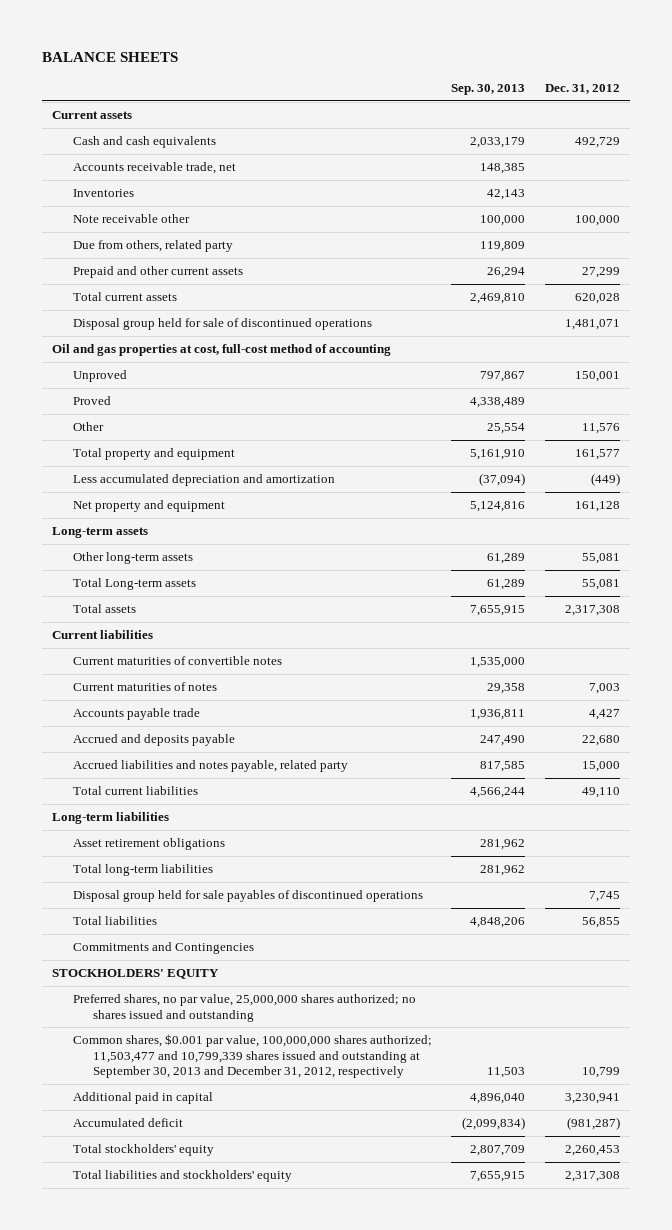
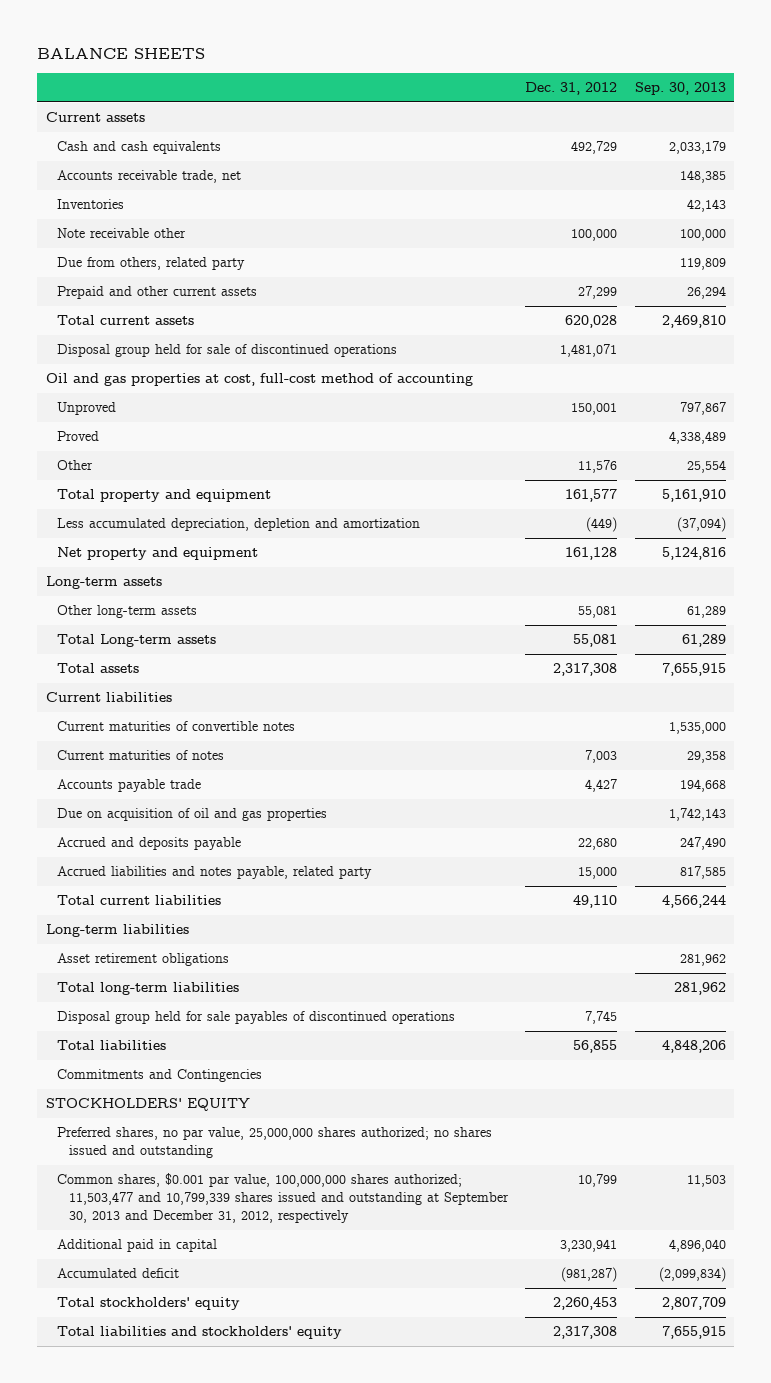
- | Sep. 30, 2013 | Dec. 31, 2012
+ | Dec. 31, 2012 | Sep. 30, 2013
- Less accumulated depreciation and amortization | (37,094) | (449)
+ Less accumulated depreciation, depletion and amortization | (449) | (37,094)
- Accounts payable trade | 1,936,811 | 4,427
+ Accounts payable trade | 4,427 | 194,668
+ Due on acquisition of oil and gas properties | | 1,742,143

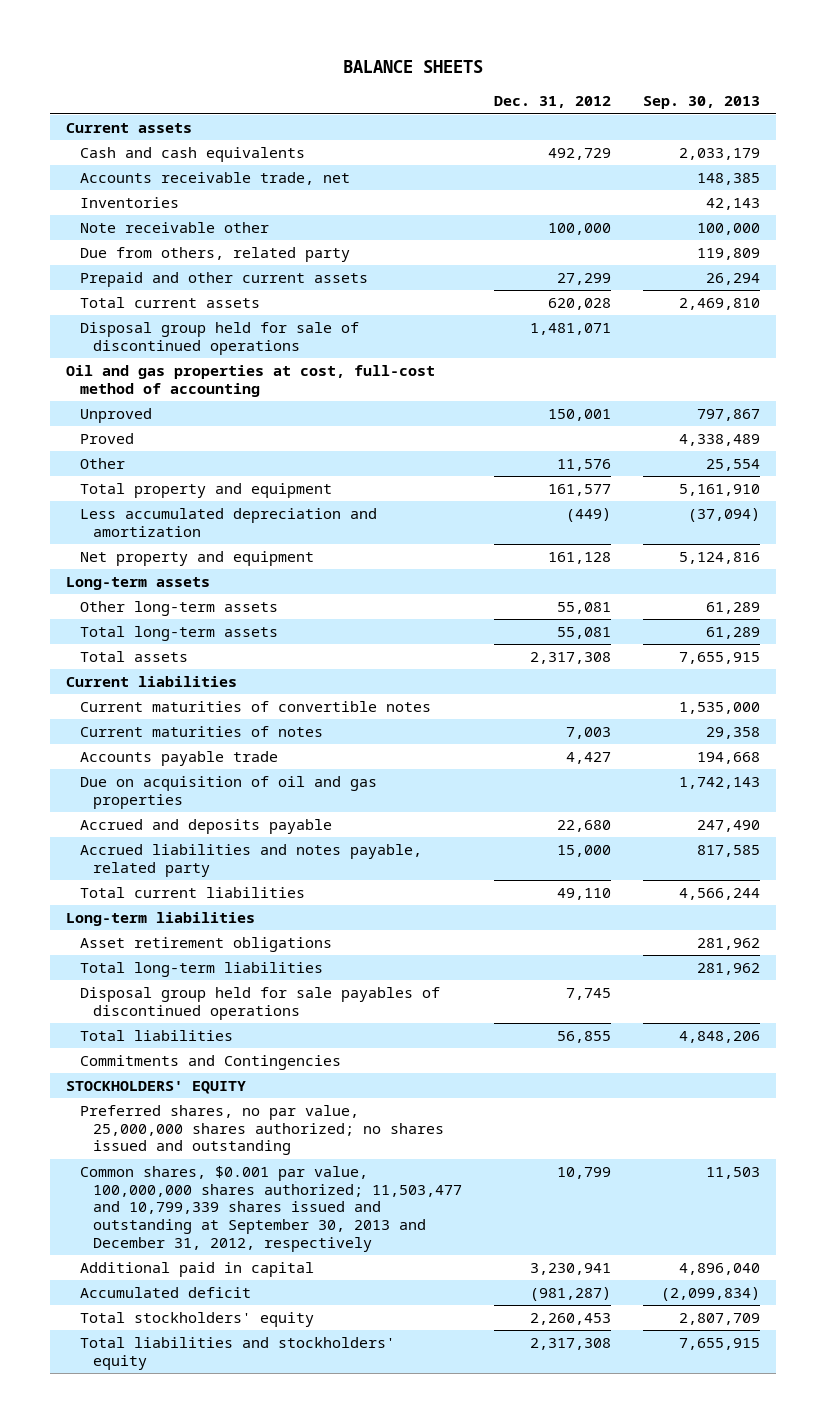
- Less accumulated depreciation, depletion and amortization | (449) | (37,094)
+ Less accumulated depreciation and amortization | (449) | (37,094)
- Total Long-term assets | 55,081 | 61,289
+ Total long-term assets | 55,081 | 61,289

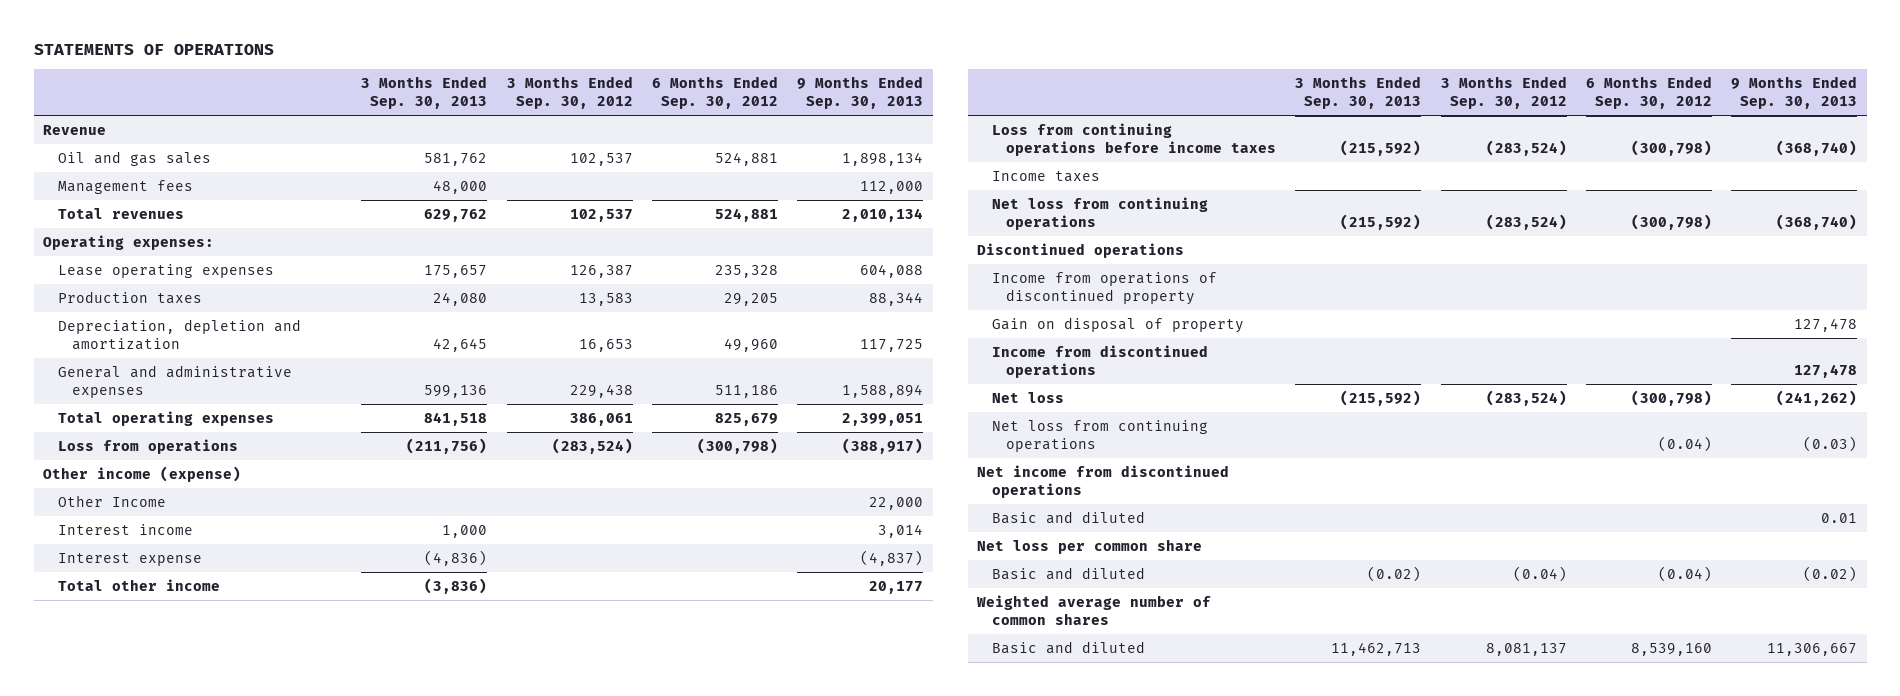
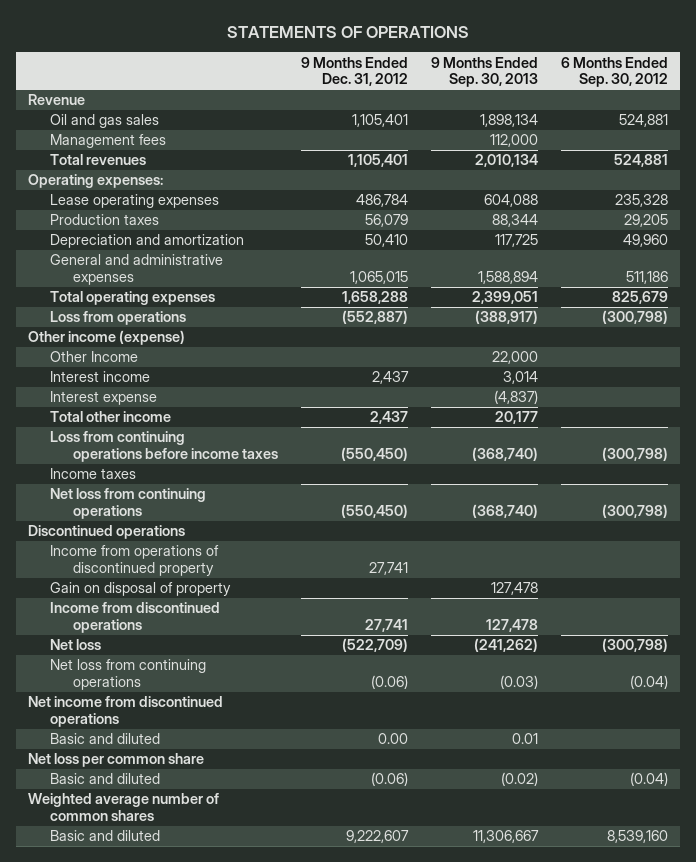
- | 3 Months Ended Sep. 30, 2013 | 3 Months Ended Sep. 30, 2012 | 6 Months Ended Sep. 30, 2012 | 9 Months Ended Sep. 30, 2013
+ | 9 Months Ended Dec. 31, 2012 | 9 Months Ended Sep. 30, 2013 | 6 Months Ended Sep. 30, 2012
- Depreciation, depletion and amortization | 42,645 | 16,653 | 49,960 | 117,725
+ Depreciation and amortization | 50,410 | 117,725 | 49,960

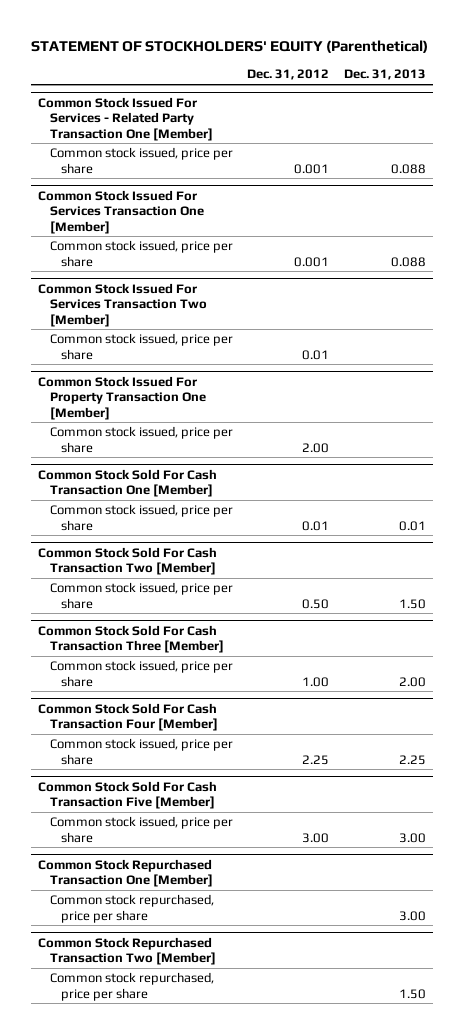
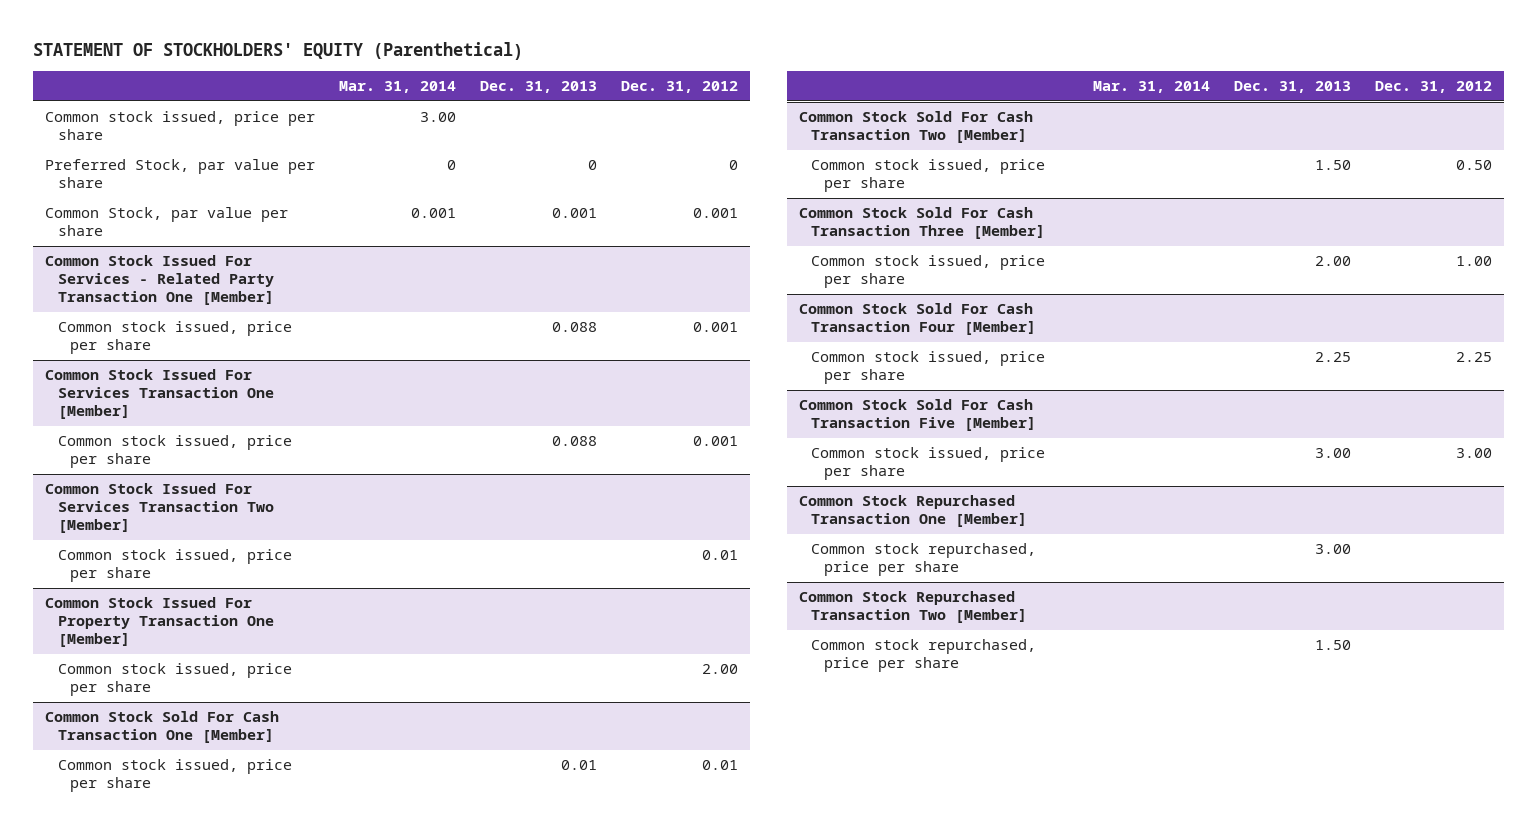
- | Dec. 31, 2012 | Dec. 31, 2013
+ | Mar. 31, 2014 | Dec. 31, 2013 | Dec. 31, 2012
+ Common stock issued, price per share | 3.00 | |
+ Preferred Stock, par value per share | 0 | 0 | 0
+ Common Stock, par value per share | 0.001 | 0.001 | 0.001

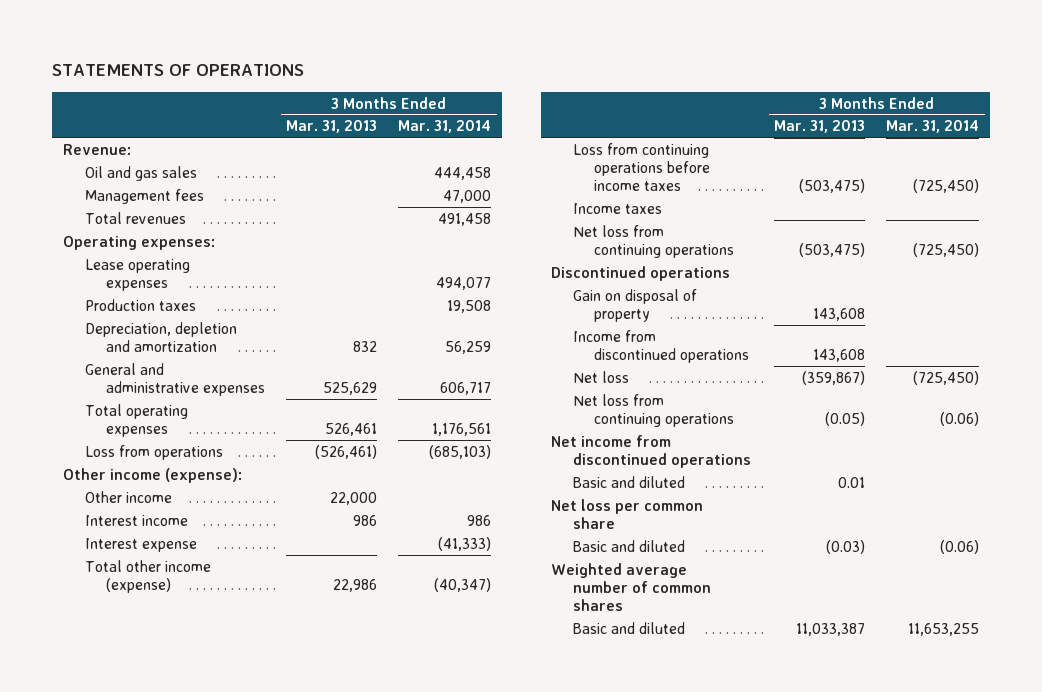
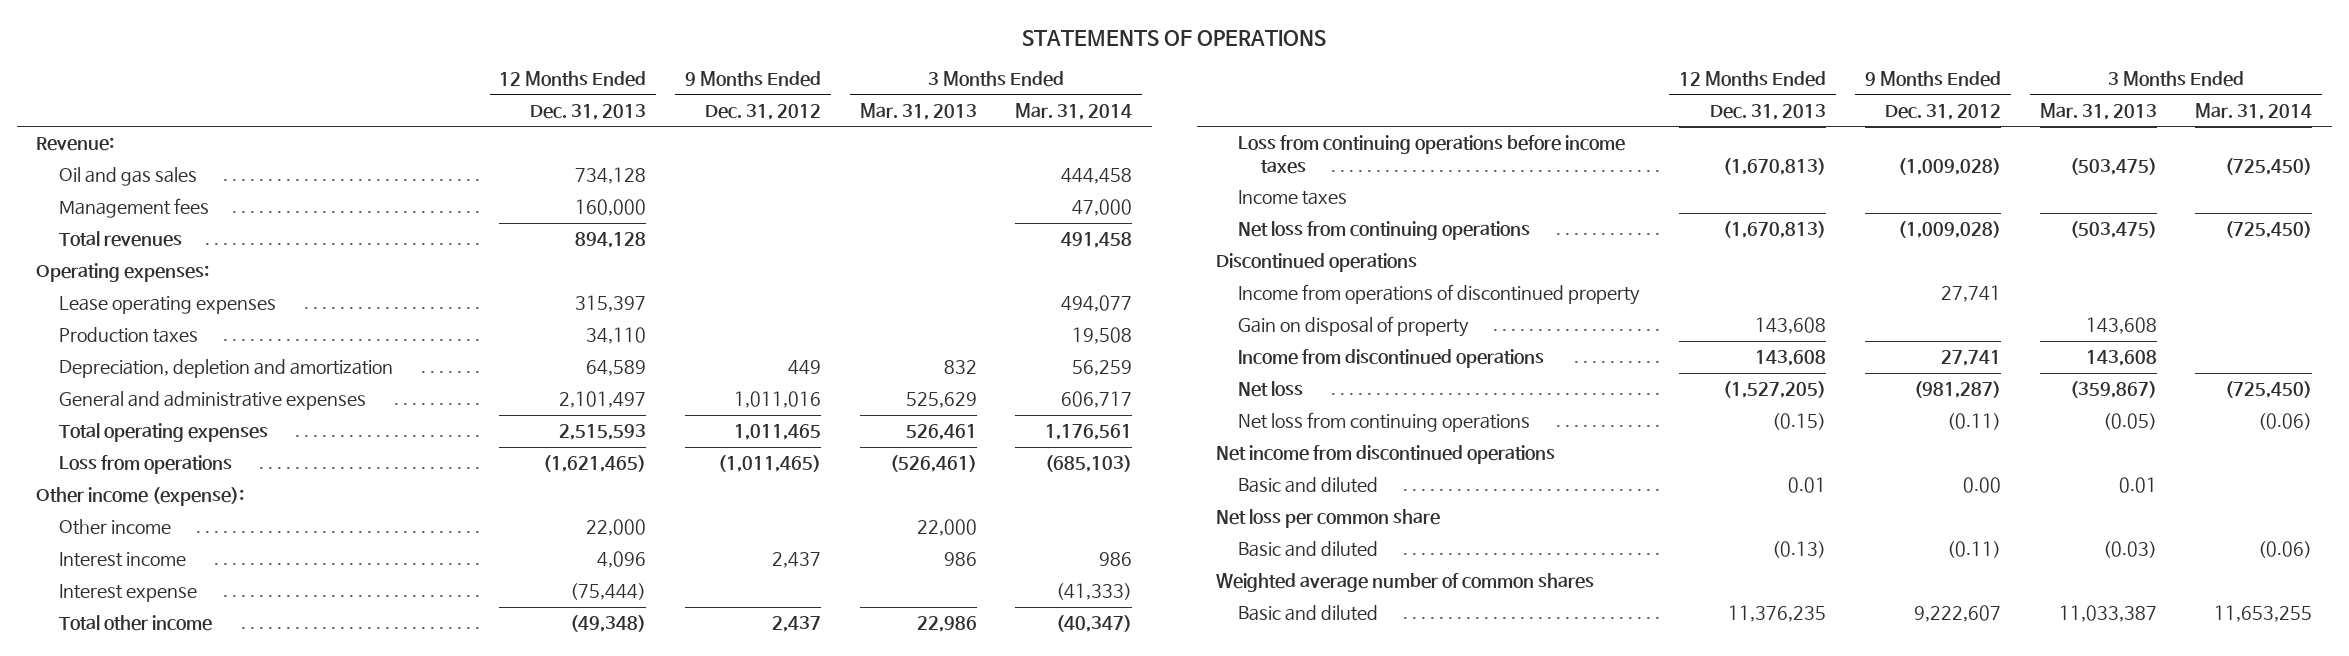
- | 3 Months Ended Mar. 31, 2013 | 3 Months Ended Mar. 31, 2014
+ | 12 Months Ended Dec. 31, 2013 | 9 Months Ended Dec. 31, 2012 | 3 Months Ended Mar. 31, 2013 | 3 Months Ended Mar. 31, 2014
- Total other income (expense) | 22,986 | (40,347)
+ Total other income | (49,348) | 2,437 | 22,986 | (40,347)
+ Income from operations of discontinued property | | 27,741 | |

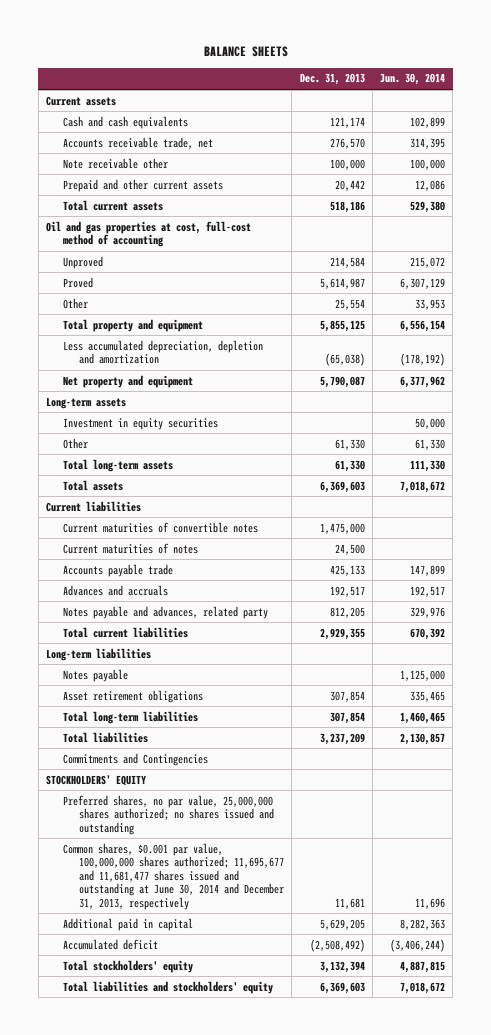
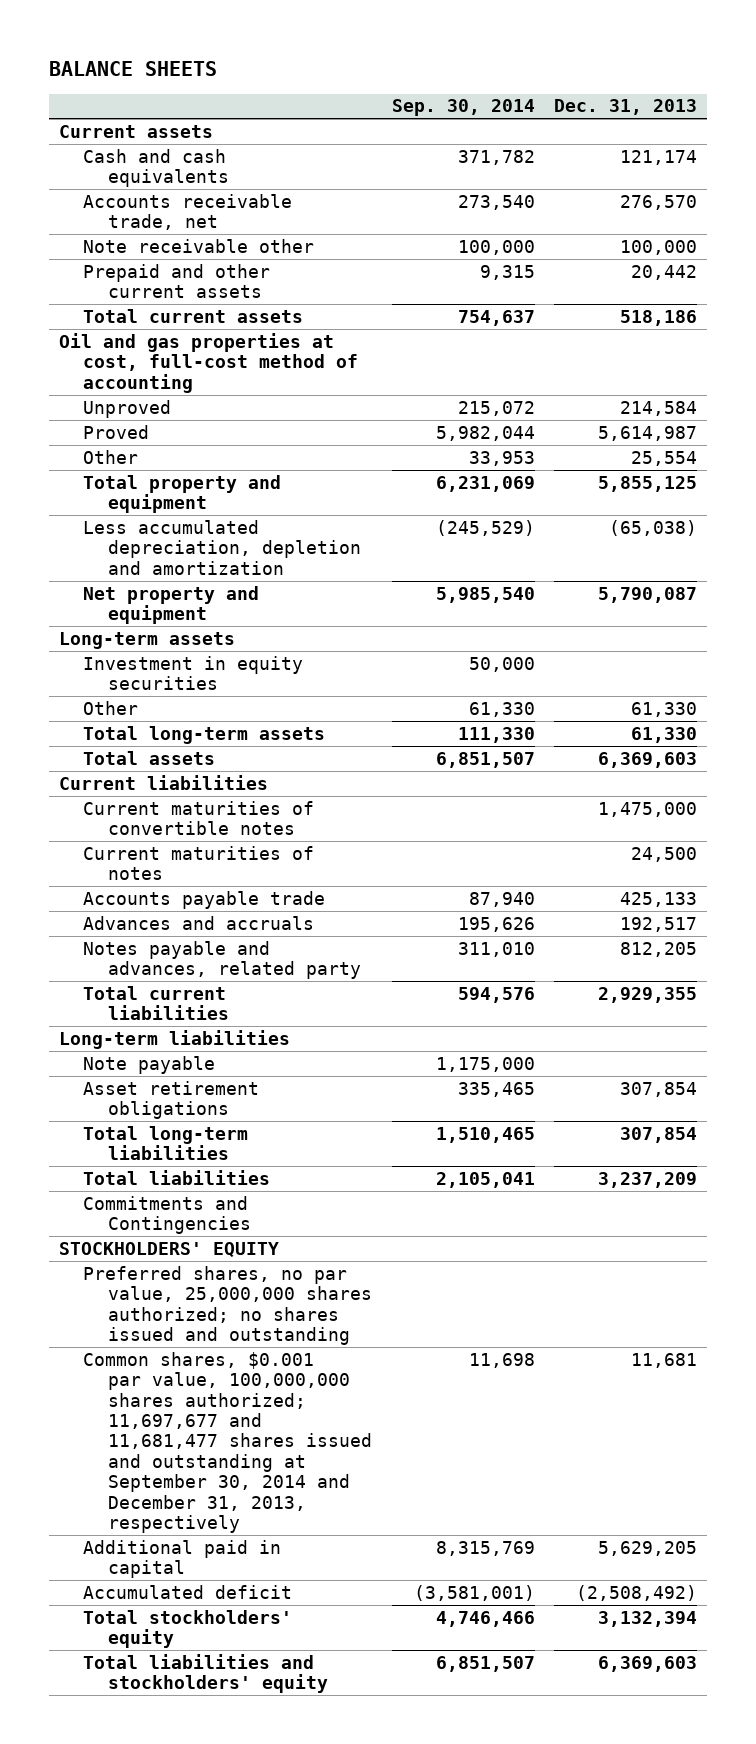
- | Dec. 31, 2013 | Jun. 30, 2014
+ | Sep. 30, 2014 | Dec. 31, 2013
- Notes payable | | 1,125,000
+ Note payable | 1,175,000 |
- Common shares, $0.001 par value, 100,000,000 shares authorized; 11,695,677 and 11,681,477 shares issued and outstanding at June 30, 2014 and December 31, 2013, respectively | 11,681 | 11,696
+ Common shares, $0.001 par value, 100,000,000 shares authorized; 11,697,677 and 11,681,477 shares issued and outstanding at September 30, 2014 and December 31, 2013, respectively | 11,698 | 11,681

